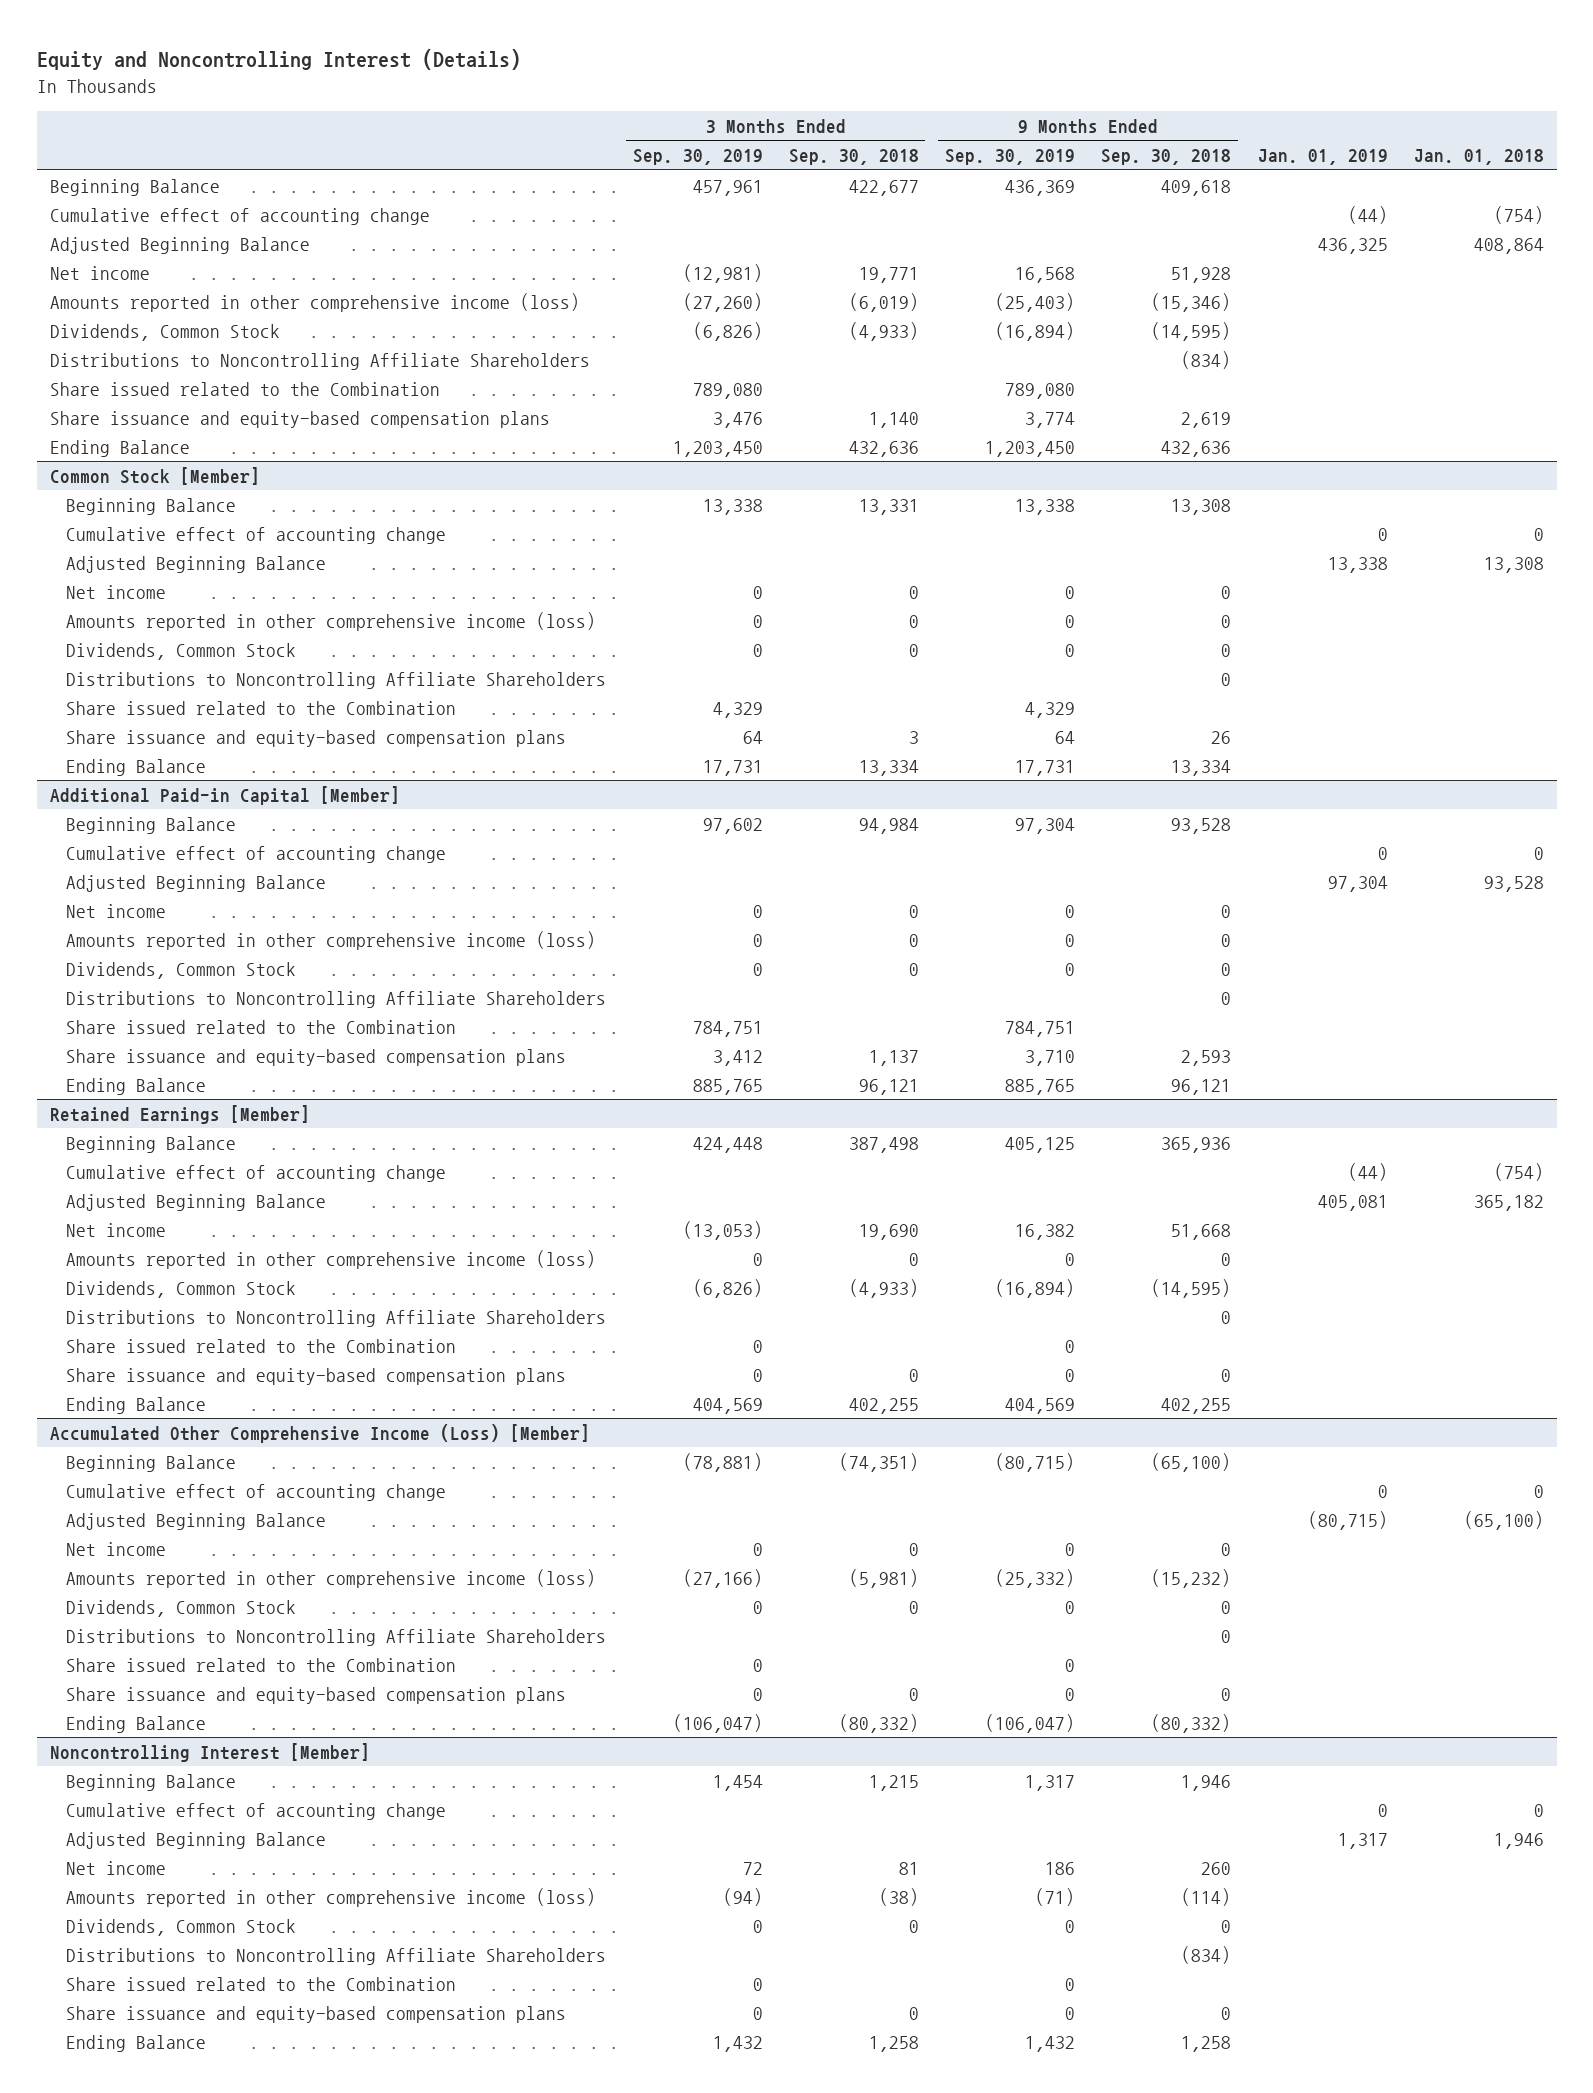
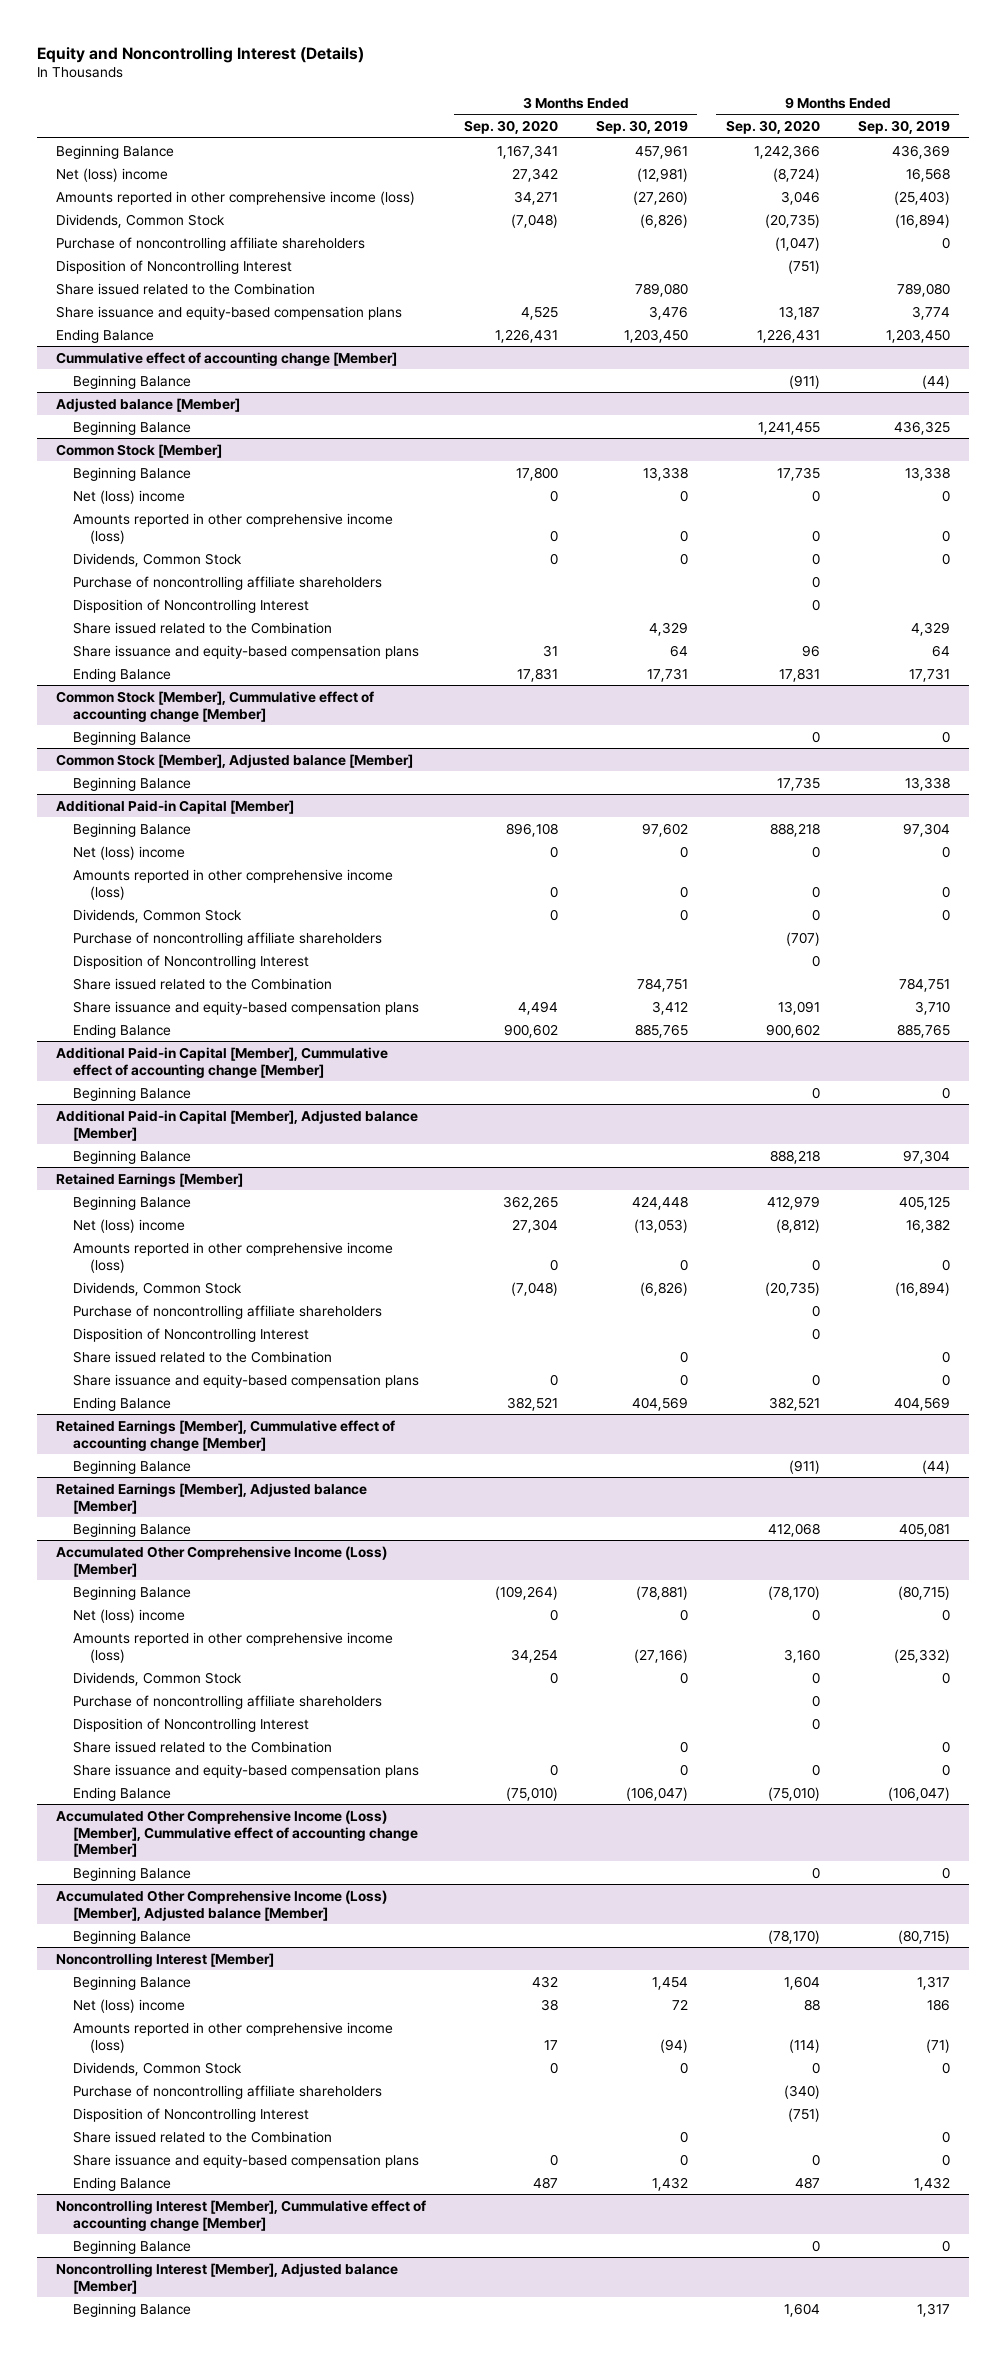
- | 3 Months Ended Sep. 30, 2019 | 3 Months Ended Sep. 30, 2018 | 9 Months Ended Sep. 30, 2019 | 9 Months Ended Sep. 30, 2018 | Jan. 01, 2019 | Jan. 01, 2018
+ | 3 Months Ended Sep. 30, 2020 | 3 Months Ended Sep. 30, 2019 | 9 Months Ended Sep. 30, 2020 | 9 Months Ended Sep. 30, 2019
- Cumulative effect of accounting change | | | | | (44) | (754)
- Adjusted Beginning Balance | | | | | 436,325 | 408,864
- Net income | (12,981) | 19,771 | 16,568 | 51,928 | |
+ Net (loss) income | 27,342 | (12,981) | (8,724) | 16,568
- Distributions to Noncontrolling Affiliate Shareholders | | | | (834) | |
+ Purchase of noncontrolling affiliate shareholders | | | (1,047) | 0
+ Disposition of Noncontrolling Interest | | | (751) |
+ Cummulative effect of accounting change [Member]
+ Beginning Balance | | | (911) | (44)
+ Adjusted balance [Member]
+ Beginning Balance | | | 1,241,455 | 436,325
@ Common Stock [Member]
- Cumulative effect of accounting change | | | | | 0 | 0
- Adjusted Beginning Balance | | | | | 13,338 | 13,308
- Net income | 0 | 0 | 0 | 0 | |
+ Net (loss) income | 0 | 0 | 0 | 0
- Distributions to Noncontrolling Affiliate Shareholders | | | | 0 | |
+ Purchase of noncontrolling affiliate shareholders | | | 0 |
+ Disposition of Noncontrolling Interest | | | 0 |
+ Common Stock [Member], Cummulative effect of accounting change [Member]
+ Beginning Balance | | | 0 | 0
+ Common Stock [Member], Adjusted balance [Member]
+ Beginning Balance | | | 17,735 | 13,338
@ Additional Paid-in Capital [Member]
- Cumulative effect of accounting change | | | | | 0 | 0
- Adjusted Beginning Balance | | | | | 97,304 | 93,528
- Net income | 0 | 0 | 0 | 0 | |
+ Net (loss) income | 0 | 0 | 0 | 0
- Distributions to Noncontrolling Affiliate Shareholders | | | | 0 | |
+ Purchase of noncontrolling affiliate shareholders | | | (707) |
+ Disposition of Noncontrolling Interest | | | 0 |
+ Additional Paid-in Capital [Member], Cummulative effect of accounting change [Member]
+ Beginning Balance | | | 0 | 0
+ Additional Paid-in Capital [Member], Adjusted balance [Member]
+ Beginning Balance | | | 888,218 | 97,304
@ Retained Earnings [Member]
- Cumulative effect of accounting change | | | | | (44) | (754)
- Adjusted Beginning Balance | | | | | 405,081 | 365,182
- Net income | (13,053) | 19,690 | 16,382 | 51,668 | |
+ Net (loss) income | 27,304 | (13,053) | (8,812) | 16,382
- Distributions to Noncontrolling Affiliate Shareholders | | | | 0 | |
+ Purchase of noncontrolling affiliate shareholders | | | 0 |
+ Disposition of Noncontrolling Interest | | | 0 |
+ Retained Earnings [Member], Cummulative effect of accounting change [Member]
+ Beginning Balance | | | (911) | (44)
+ Retained Earnings [Member], Adjusted balance [Member]
+ Beginning Balance | | | 412,068 | 405,081
@ Accumulated Other Comprehensive Income (Loss) [Member]
- Cumulative effect of accounting change | | | | | 0 | 0
- Adjusted Beginning Balance | | | | | (80,715) | (65,100)
- Net income | 0 | 0 | 0 | 0 | |
+ Net (loss) income | 0 | 0 | 0 | 0
- Distributions to Noncontrolling Affiliate Shareholders | | | | 0 | |
+ Purchase of noncontrolling affiliate shareholders | | | 0 |
+ Disposition of Noncontrolling Interest | | | 0 |
+ Accumulated Other Comprehensive Income (Loss) [Member], Cummulative effect of accounting change [Member]
+ Beginning Balance | | | 0 | 0
+ Accumulated Other Comprehensive Income (Loss) [Member], Adjusted balance [Member]
+ Beginning Balance | | | (78,170) | (80,715)
@ Noncontrolling Interest [Member]
- Cumulative effect of accounting change | | | | | 0 | 0
- Adjusted Beginning Balance | | | | | 1,317 | 1,946
- Net income | 72 | 81 | 186 | 260 | |
+ Net (loss) income | 38 | 72 | 88 | 186
- Distributions to Noncontrolling Affiliate Shareholders | | | | (834) | |
+ Purchase of noncontrolling affiliate shareholders | | | (340) |
+ Disposition of Noncontrolling Interest | | | (751) |
+ Noncontrolling Interest [Member], Cummulative effect of accounting change [Member]
+ Beginning Balance | | | 0 | 0
+ Noncontrolling Interest [Member], Adjusted balance [Member]
+ Beginning Balance | | | 1,604 | 1,317

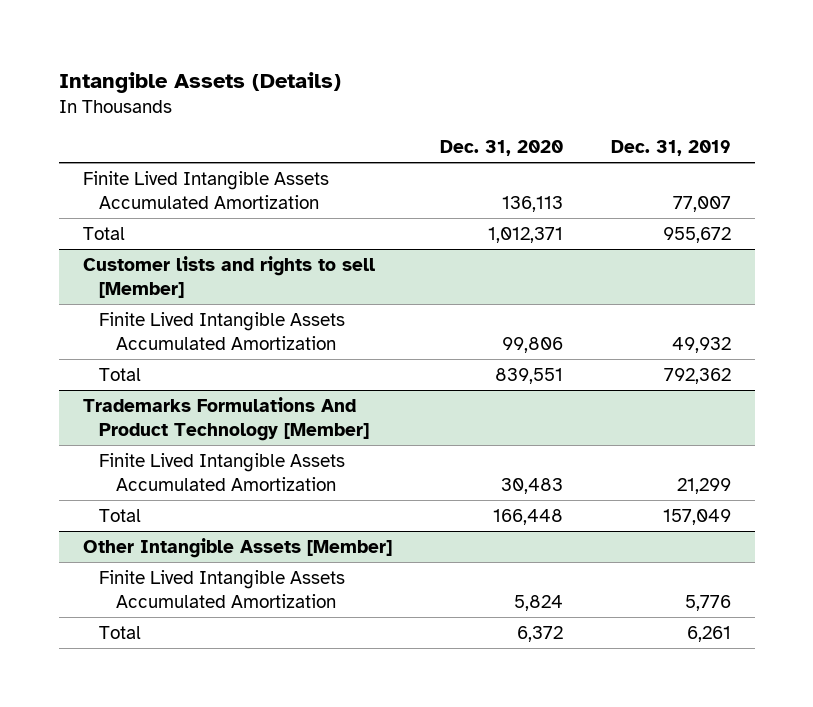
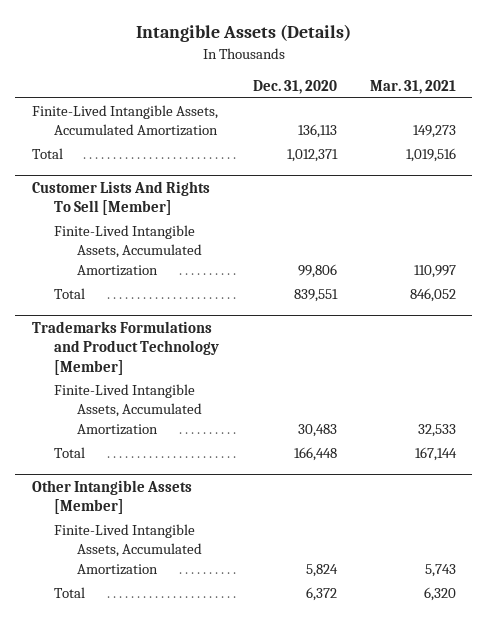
- | Dec. 31, 2020 | Dec. 31, 2019
+ | Dec. 31, 2020 | Mar. 31, 2021
- Finite Lived Intangible Assets Accumulated Amortization | 136,113 | 77,007
+ Finite-Lived Intangible Assets, Accumulated Amortization | 136,113 | 149,273
- Customer lists and rights to sell [Member]
- Finite Lived Intangible Assets Accumulated Amortization | 99,806 | 49,932
+ Customer Lists And Rights To Sell [Member]
+ Finite-Lived Intangible Assets, Accumulated Amortization | 99,806 | 110,997
- Trademarks Formulations And Product Technology [Member]
- Finite Lived Intangible Assets Accumulated Amortization | 30,483 | 21,299
+ Trademarks Formulations and Product Technology [Member]
+ Finite-Lived Intangible Assets, Accumulated Amortization | 30,483 | 32,533
@ Other Intangible Assets [Member]
- Finite Lived Intangible Assets Accumulated Amortization | 5,824 | 5,776
+ Finite-Lived Intangible Assets, Accumulated Amortization | 5,824 | 5,743

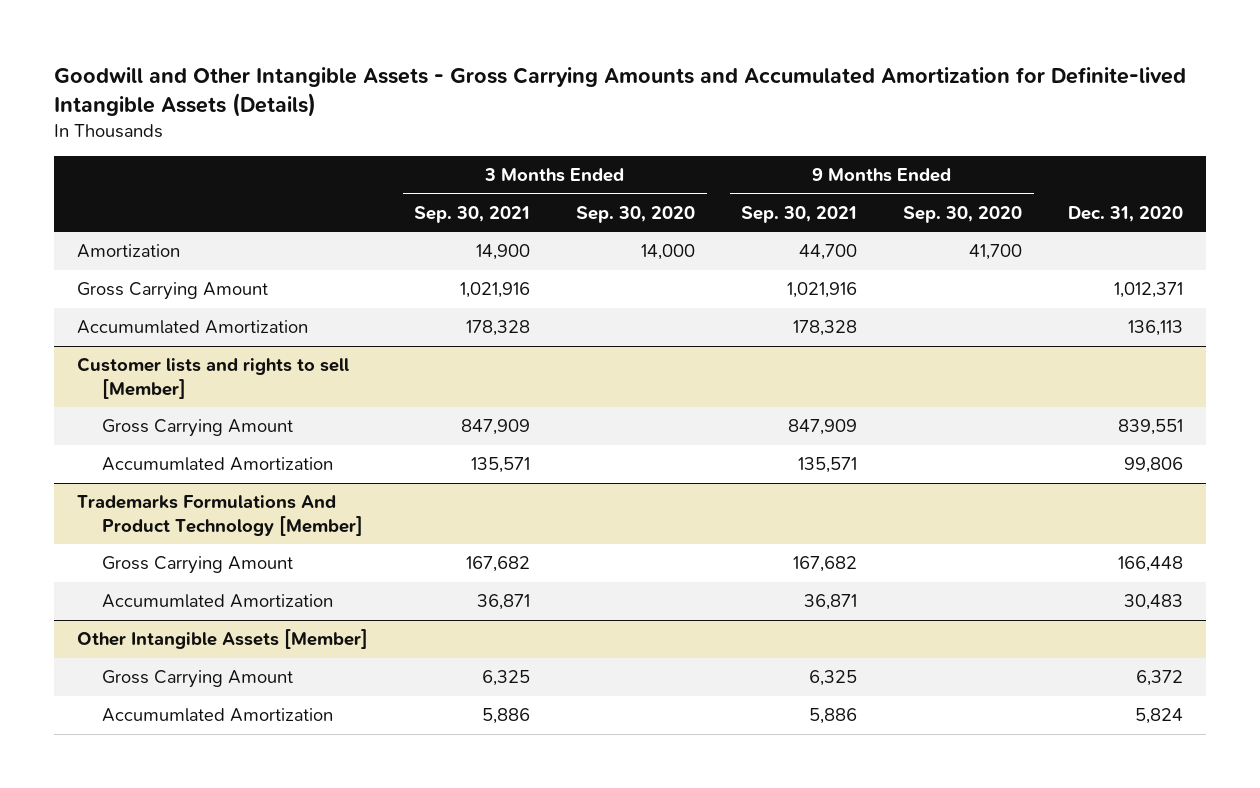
- Intangible Assets (Details)
+ Goodwill and Other Intangible Assets - Gross Carrying Amounts and Accumulated Amortization for Definite-lived Intangible Assets (Details)
- | Dec. 31, 2020 | Mar. 31, 2021
+ | 3 Months Ended Sep. 30, 2021 | 3 Months Ended Sep. 30, 2020 | 9 Months Ended Sep. 30, 2021 | 9 Months Ended Sep. 30, 2020 | Dec. 31, 2020
- Finite-Lived Intangible Assets, Accumulated Amortization | 136,113 | 149,273
- Total | 1,012,371 | 1,019,516
- Customer Lists And Rights To Sell [Member]
- Finite-Lived Intangible Assets, Accumulated Amortization | 99,806 | 110,997
- Total | 839,551 | 846,052
- Trademarks Formulations and Product Technology [Member]
- Finite-Lived Intangible Assets, Accumulated Amortization | 30,483 | 32,533
- Total | 166,448 | 167,144
+ Amortization | 14,900 | 14,000 | 44,700 | 41,700 |
+ Gross Carrying Amount | 1,021,916 | | 1,021,916 | | 1,012,371
+ Accumumlated Amortization | 178,328 | | 178,328 | | 136,113
+ Customer lists and rights to sell [Member]
+ Gross Carrying Amount | 847,909 | | 847,909 | | 839,551
+ Accumumlated Amortization | 135,571 | | 135,571 | | 99,806
+ Trademarks Formulations And Product Technology [Member]
+ Gross Carrying Amount | 167,682 | | 167,682 | | 166,448
+ Accumumlated Amortization | 36,871 | | 36,871 | | 30,483
@ Other Intangible Assets [Member]
- Finite-Lived Intangible Assets, Accumulated Amortization | 5,824 | 5,743
- Total | 6,372 | 6,320
+ Gross Carrying Amount | 6,325 | | 6,325 | | 6,372
+ Accumumlated Amortization | 5,886 | | 5,886 | | 5,824

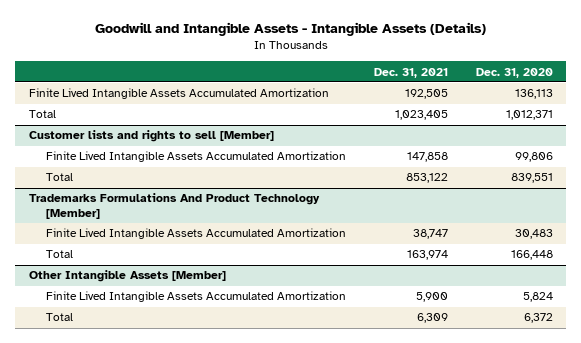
- Goodwill and Other Intangible Assets - Gross Carrying Amounts and Accumulated Amortization for Definite-lived Intangible Assets (Details)
+ Goodwill and Intangible Assets - Intangible Assets (Details)
- | 3 Months Ended Sep. 30, 2021 | 3 Months Ended Sep. 30, 2020 | 9 Months Ended Sep. 30, 2021 | 9 Months Ended Sep. 30, 2020 | Dec. 31, 2020
+ | Dec. 31, 2021 | Dec. 31, 2020
- Amortization | 14,900 | 14,000 | 44,700 | 41,700 |
- Gross Carrying Amount | 1,021,916 | | 1,021,916 | | 1,012,371
- Accumumlated Amortization | 178,328 | | 178,328 | | 136,113
+ Finite Lived Intangible Assets Accumulated Amortization | 192,505 | 136,113
+ Total | 1,023,405 | 1,012,371
@ Customer lists and rights to sell [Member]
- Gross Carrying Amount | 847,909 | | 847,909 | | 839,551
- Accumumlated Amortization | 135,571 | | 135,571 | | 99,806
+ Finite Lived Intangible Assets Accumulated Amortization | 147,858 | 99,806
+ Total | 853,122 | 839,551
@ Trademarks Formulations And Product Technology [Member]
- Gross Carrying Amount | 167,682 | | 167,682 | | 166,448
- Accumumlated Amortization | 36,871 | | 36,871 | | 30,483
+ Finite Lived Intangible Assets Accumulated Amortization | 38,747 | 30,483
+ Total | 163,974 | 166,448
@ Other Intangible Assets [Member]
- Gross Carrying Amount | 6,325 | | 6,325 | | 6,372
- Accumumlated Amortization | 5,886 | | 5,886 | | 5,824
+ Finite Lived Intangible Assets Accumulated Amortization | 5,900 | 5,824
+ Total | 6,309 | 6,372

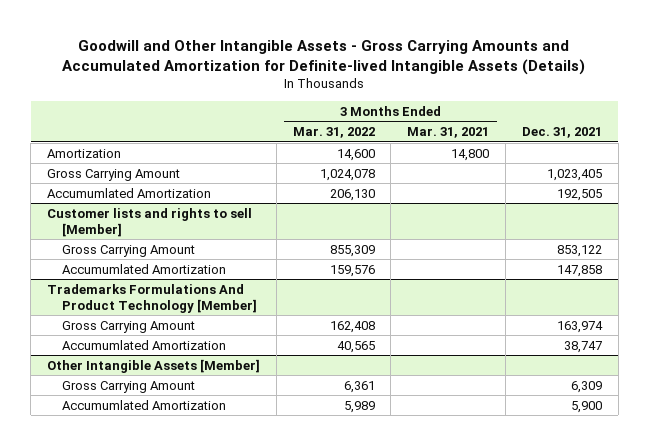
- Goodwill and Intangible Assets - Intangible Assets (Details)
+ Goodwill and Other Intangible Assets - Gross Carrying Amounts and Accumulated Amortization for Definite-lived Intangible Assets (Details)
- | Dec. 31, 2021 | Dec. 31, 2020
+ | 3 Months Ended Mar. 31, 2022 | 3 Months Ended Mar. 31, 2021 | Dec. 31, 2021
- Finite Lived Intangible Assets Accumulated Amortization | 192,505 | 136,113
- Total | 1,023,405 | 1,012,371
+ Amortization | 14,600 | 14,800 |
+ Gross Carrying Amount | 1,024,078 | | 1,023,405
+ Accumumlated Amortization | 206,130 | | 192,505
@ Customer lists and rights to sell [Member]
- Finite Lived Intangible Assets Accumulated Amortization | 147,858 | 99,806
- Total | 853,122 | 839,551
+ Gross Carrying Amount | 855,309 | | 853,122
+ Accumumlated Amortization | 159,576 | | 147,858
@ Trademarks Formulations And Product Technology [Member]
- Finite Lived Intangible Assets Accumulated Amortization | 38,747 | 30,483
- Total | 163,974 | 166,448
+ Gross Carrying Amount | 162,408 | | 163,974
+ Accumumlated Amortization | 40,565 | | 38,747
@ Other Intangible Assets [Member]
- Finite Lived Intangible Assets Accumulated Amortization | 5,900 | 5,824
- Total | 6,309 | 6,372
+ Gross Carrying Amount | 6,361 | | 6,309
+ Accumumlated Amortization | 5,989 | | 5,900

